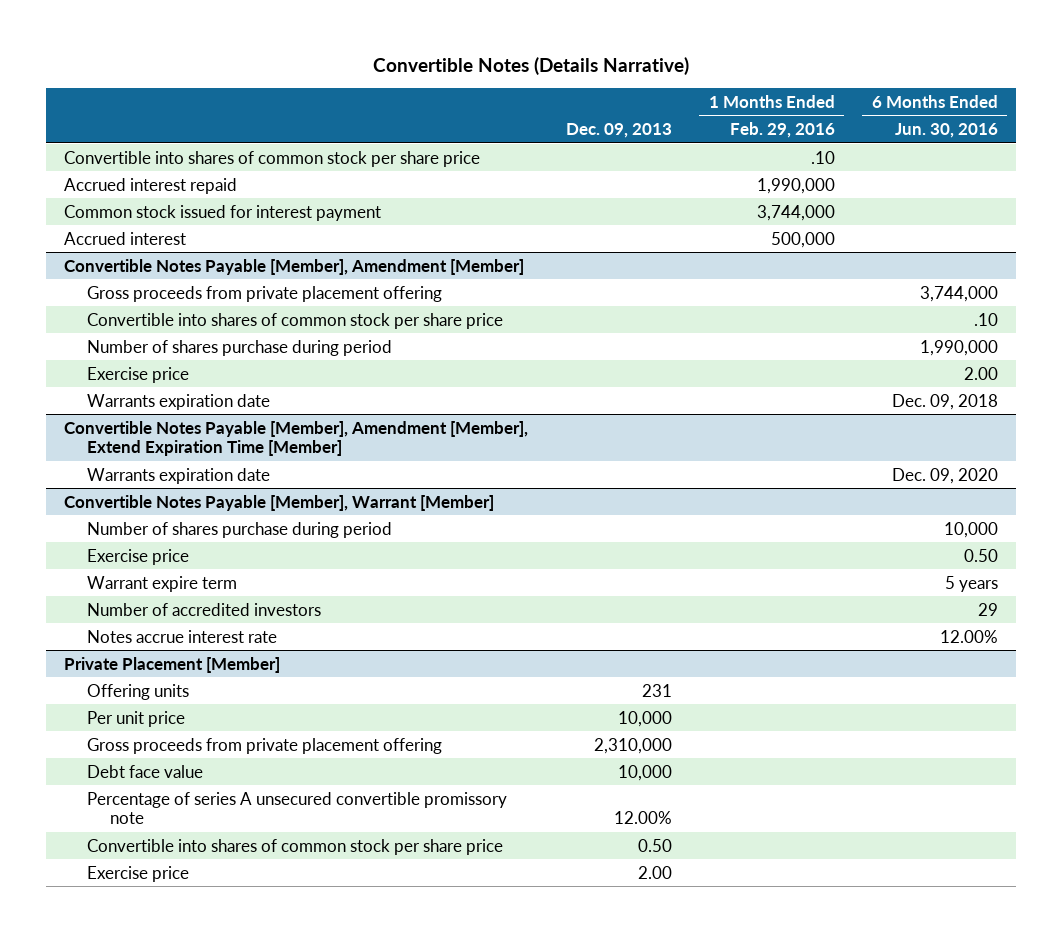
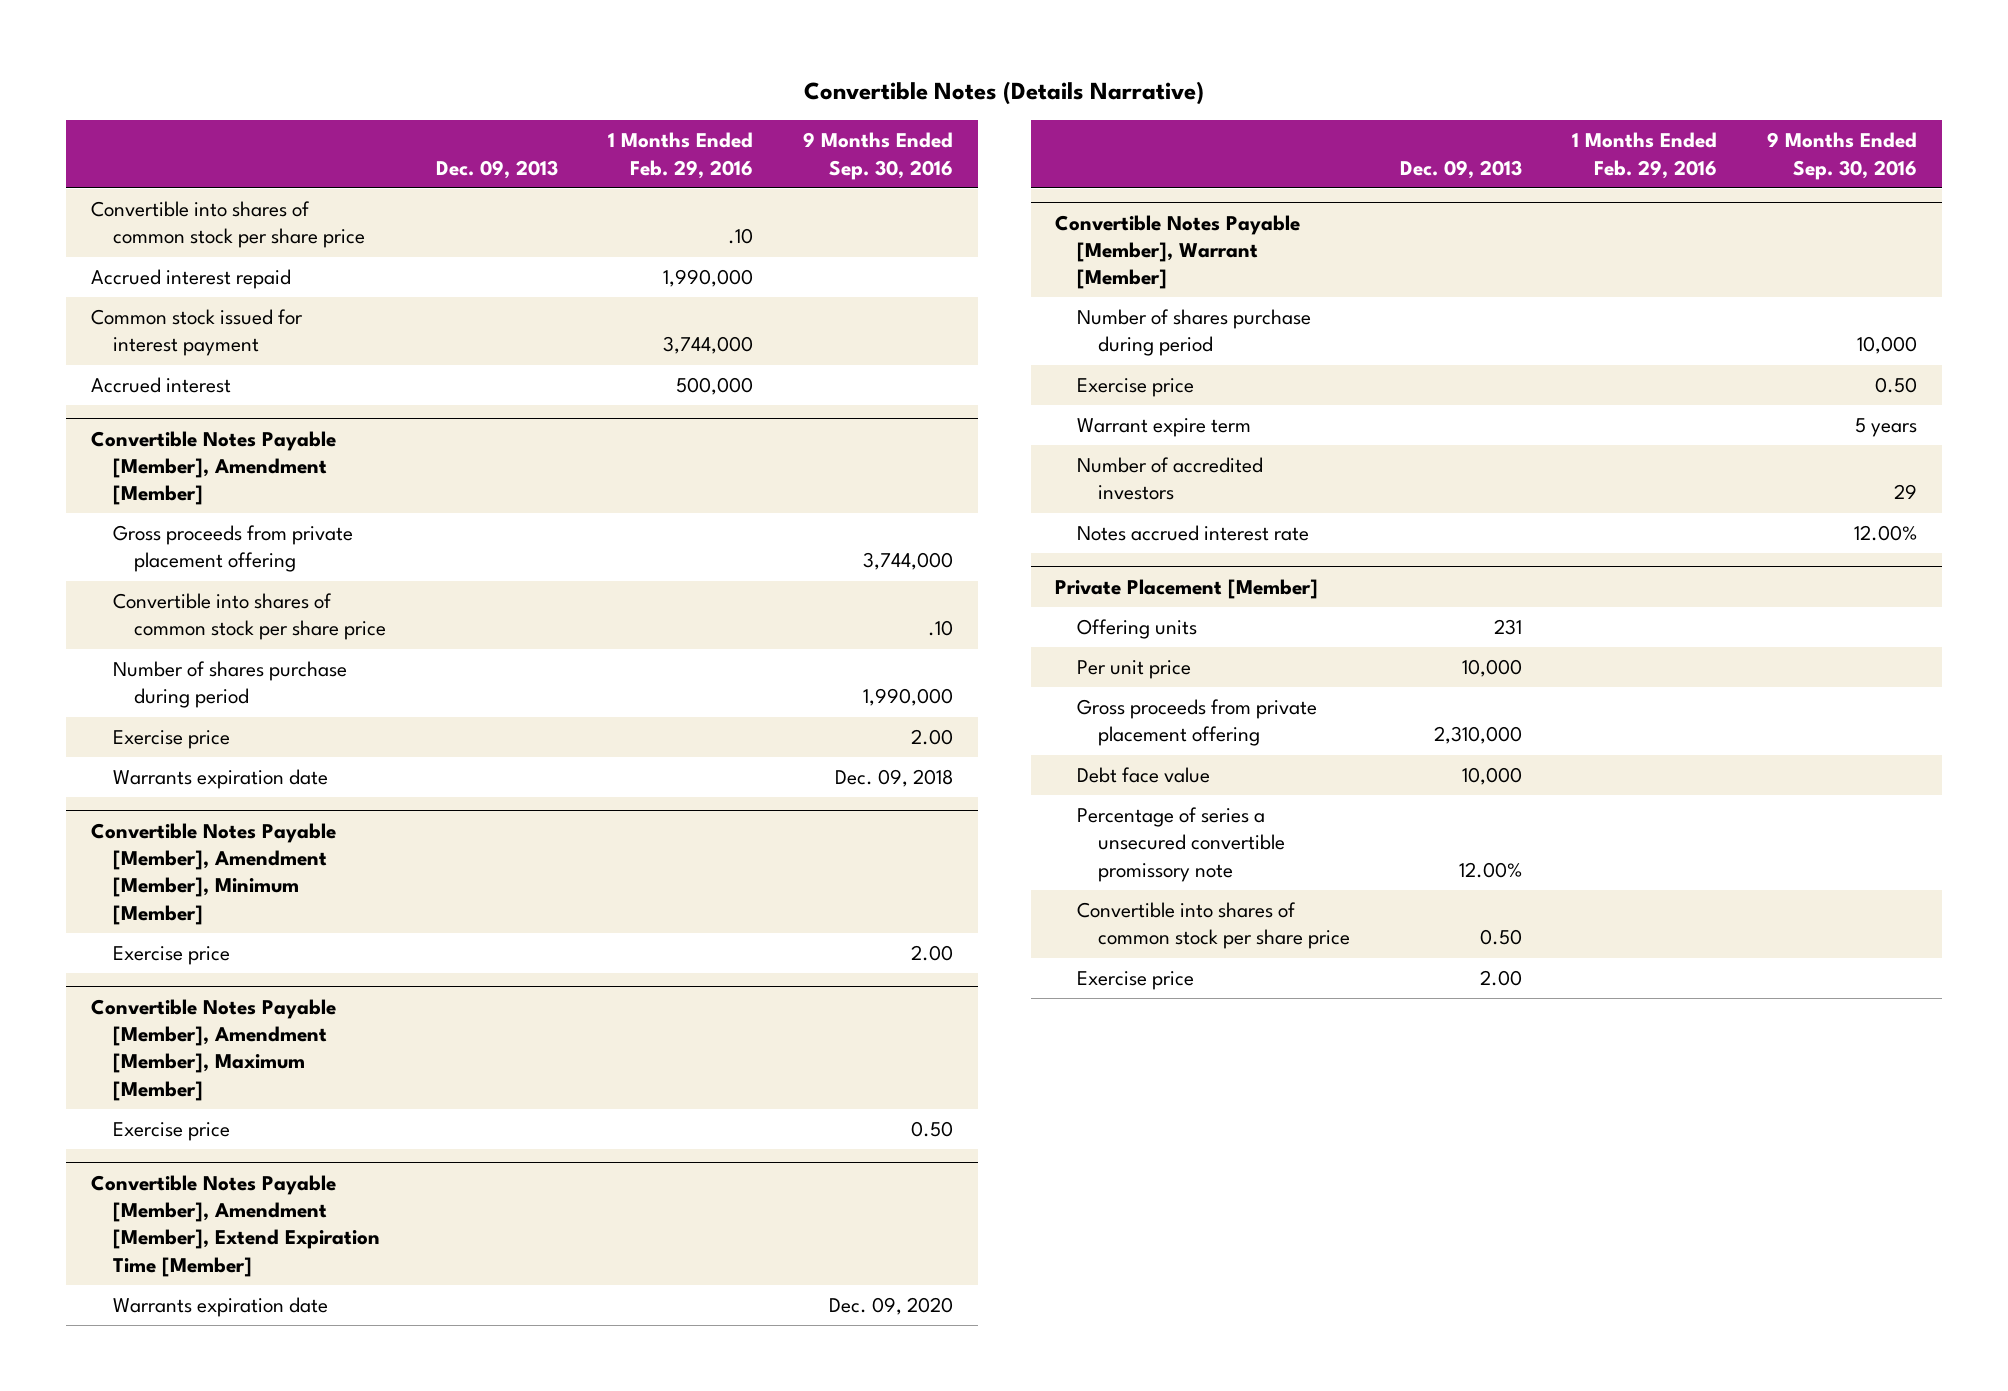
- | Dec. 09, 2013 | 1 Months Ended Feb. 29, 2016 | 6 Months Ended Jun. 30, 2016
+ | Dec. 09, 2013 | 1 Months Ended Feb. 29, 2016 | 9 Months Ended Sep. 30, 2016
+ Convertible Notes Payable [Member], Amendment [Member], Minimum [Member]
+ Exercise price | | | 2.00
+ Convertible Notes Payable [Member], Amendment [Member], Maximum [Member]
+ Exercise price | | | 0.50
@ Convertible Notes Payable [Member], Warrant [Member]
- Notes accrue interest rate | | | 12.00%
+ Notes accrued interest rate | | | 12.00%
@ Private Placement [Member]
- Percentage of series A unsecured convertible promissory note | 12.00% | |
+ Percentage of series a unsecured convertible promissory note | 12.00% | |

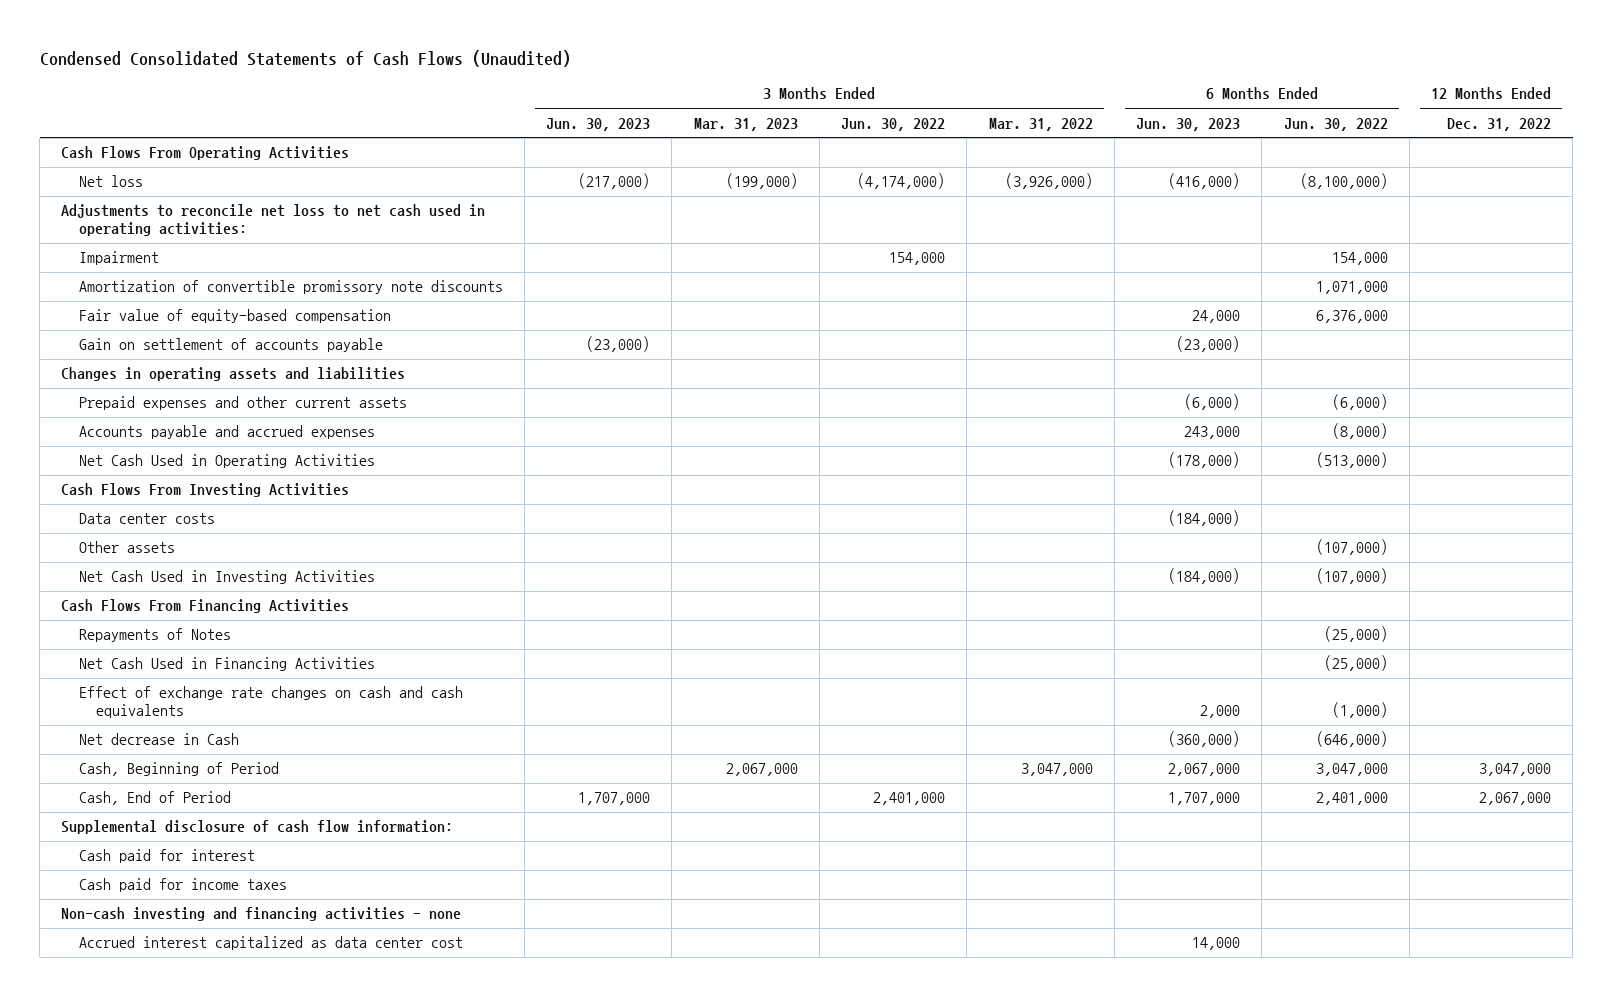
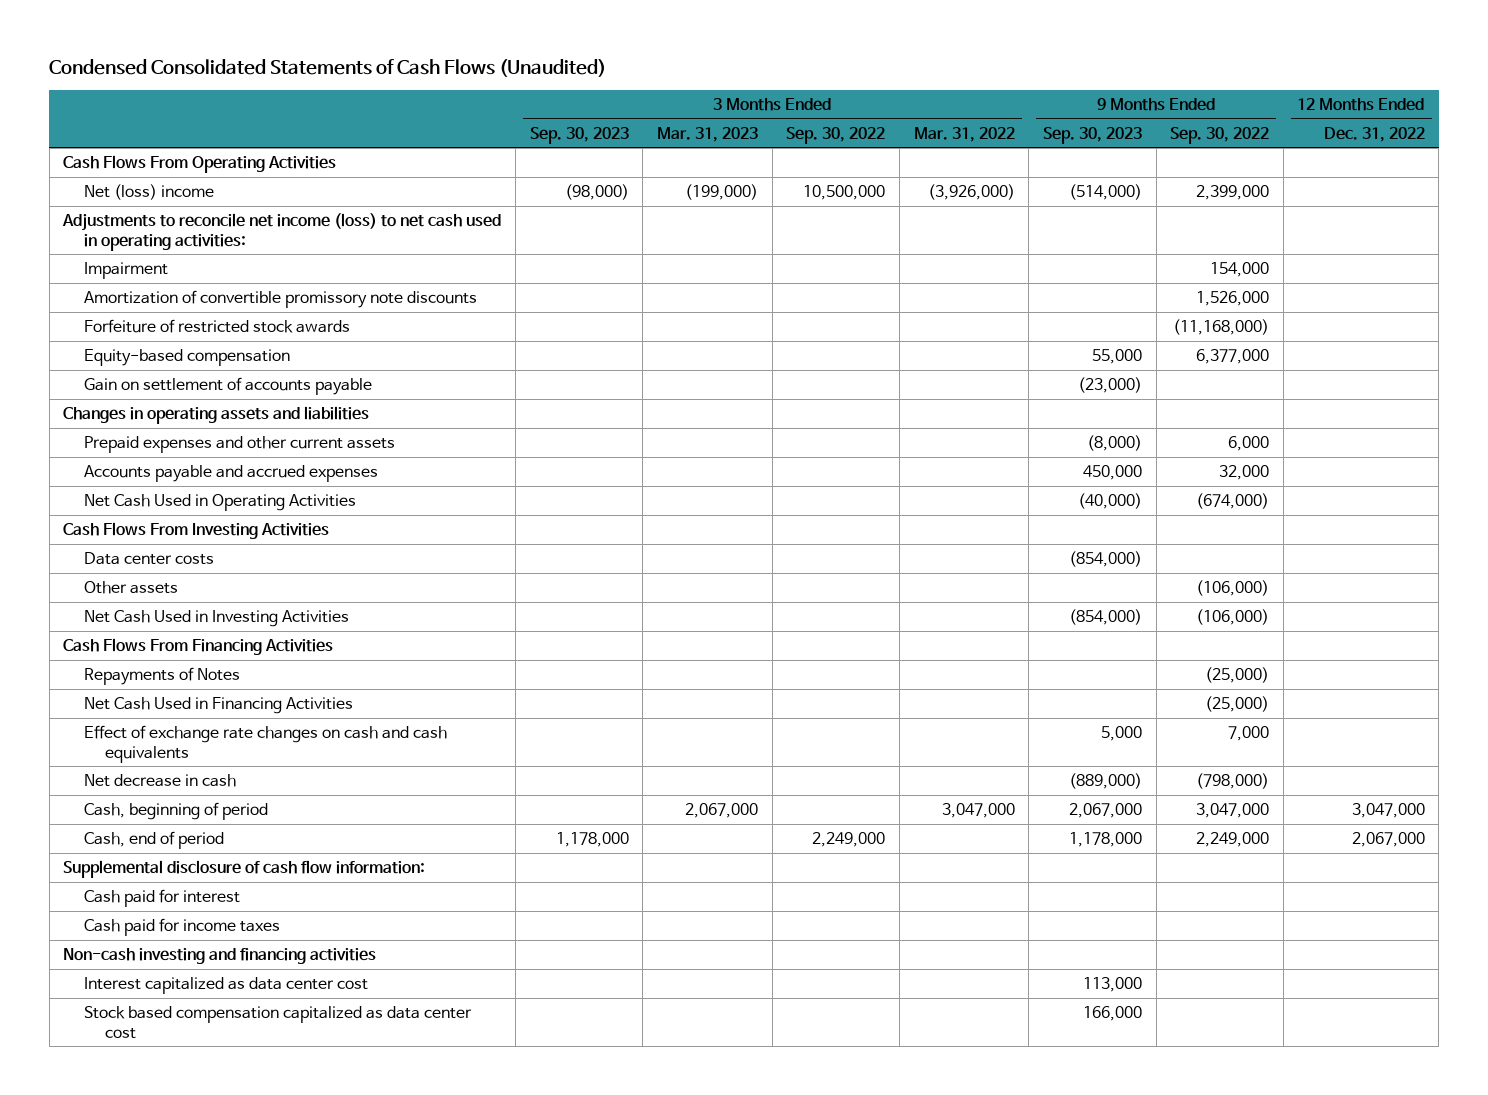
- | 3 Months Ended Jun. 30, 2023 | 3 Months Ended Mar. 31, 2023 | 3 Months Ended Jun. 30, 2022 | 3 Months Ended Mar. 31, 2022 | 6 Months Ended Jun. 30, 2023 | 6 Months Ended Jun. 30, 2022 | 12 Months Ended Dec. 31, 2022
+ | 3 Months Ended Sep. 30, 2023 | 3 Months Ended Mar. 31, 2023 | 3 Months Ended Sep. 30, 2022 | 3 Months Ended Mar. 31, 2022 | 9 Months Ended Sep. 30, 2023 | 9 Months Ended Sep. 30, 2022 | 12 Months Ended Dec. 31, 2022
- Net loss | (217,000) | (199,000) | (4,174,000) | (3,926,000) | (416,000) | (8,100,000) |
- Adjustments to reconcile net loss to net cash used in operating activities:
+ Net (loss) income | (98,000) | (199,000) | 10,500,000 | (3,926,000) | (514,000) | 2,399,000 |
+ Adjustments to reconcile net income (loss) to net cash used in operating activities:
- Fair value of equity-based compensation | | | | | 24,000 | 6,376,000 |
+ Forfeiture of restricted stock awards | | | | | | (11,168,000) |
+ Equity-based compensation | | | | | 55,000 | 6,377,000 |
- Net decrease in Cash | | | | | (360,000) | (646,000) |
- Cash, Beginning of Period | | 2,067,000 | | 3,047,000 | 2,067,000 | 3,047,000 | 3,047,000
- Cash, End of Period | 1,707,000 | | 2,401,000 | | 1,707,000 | 2,401,000 | 2,067,000
+ Net decrease in cash | | | | | (889,000) | (798,000) |
+ Cash, beginning of period | | 2,067,000 | | 3,047,000 | 2,067,000 | 3,047,000 | 3,047,000
+ Cash, end of period | 1,178,000 | | 2,249,000 | | 1,178,000 | 2,249,000 | 2,067,000
- Non-cash investing and financing activities - none
- Accrued interest capitalized as data center cost | | | | | 14,000 | |
+ Non-cash investing and financing activities
+ Interest capitalized as data center cost | | | | | 113,000 | |
+ Stock based compensation capitalized as data center cost | | | | | 166,000 | |

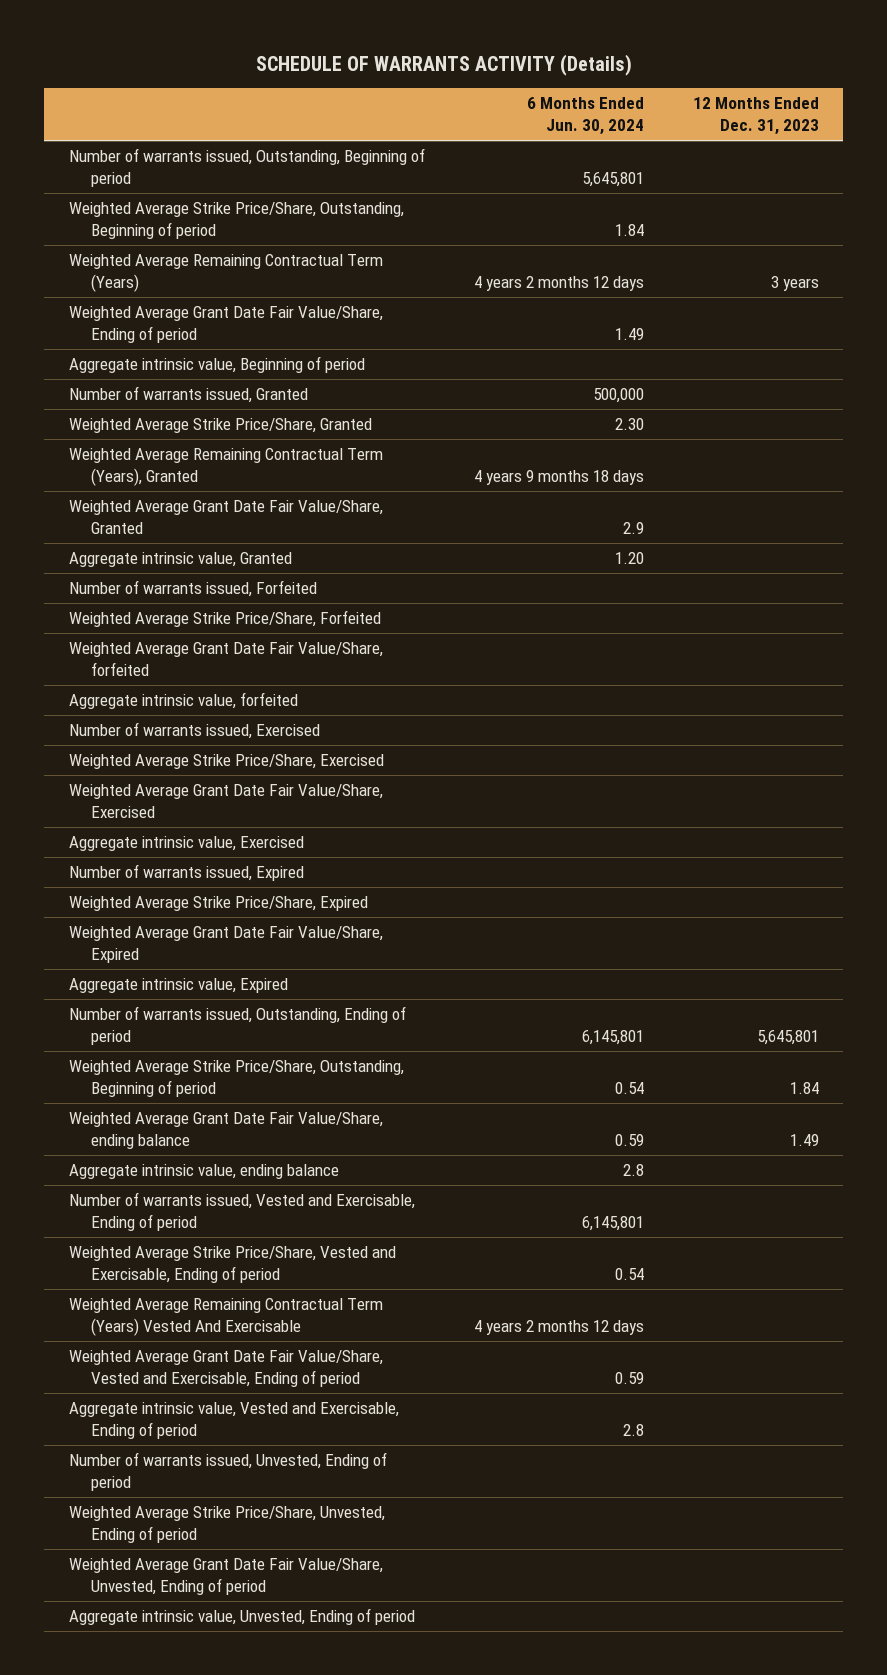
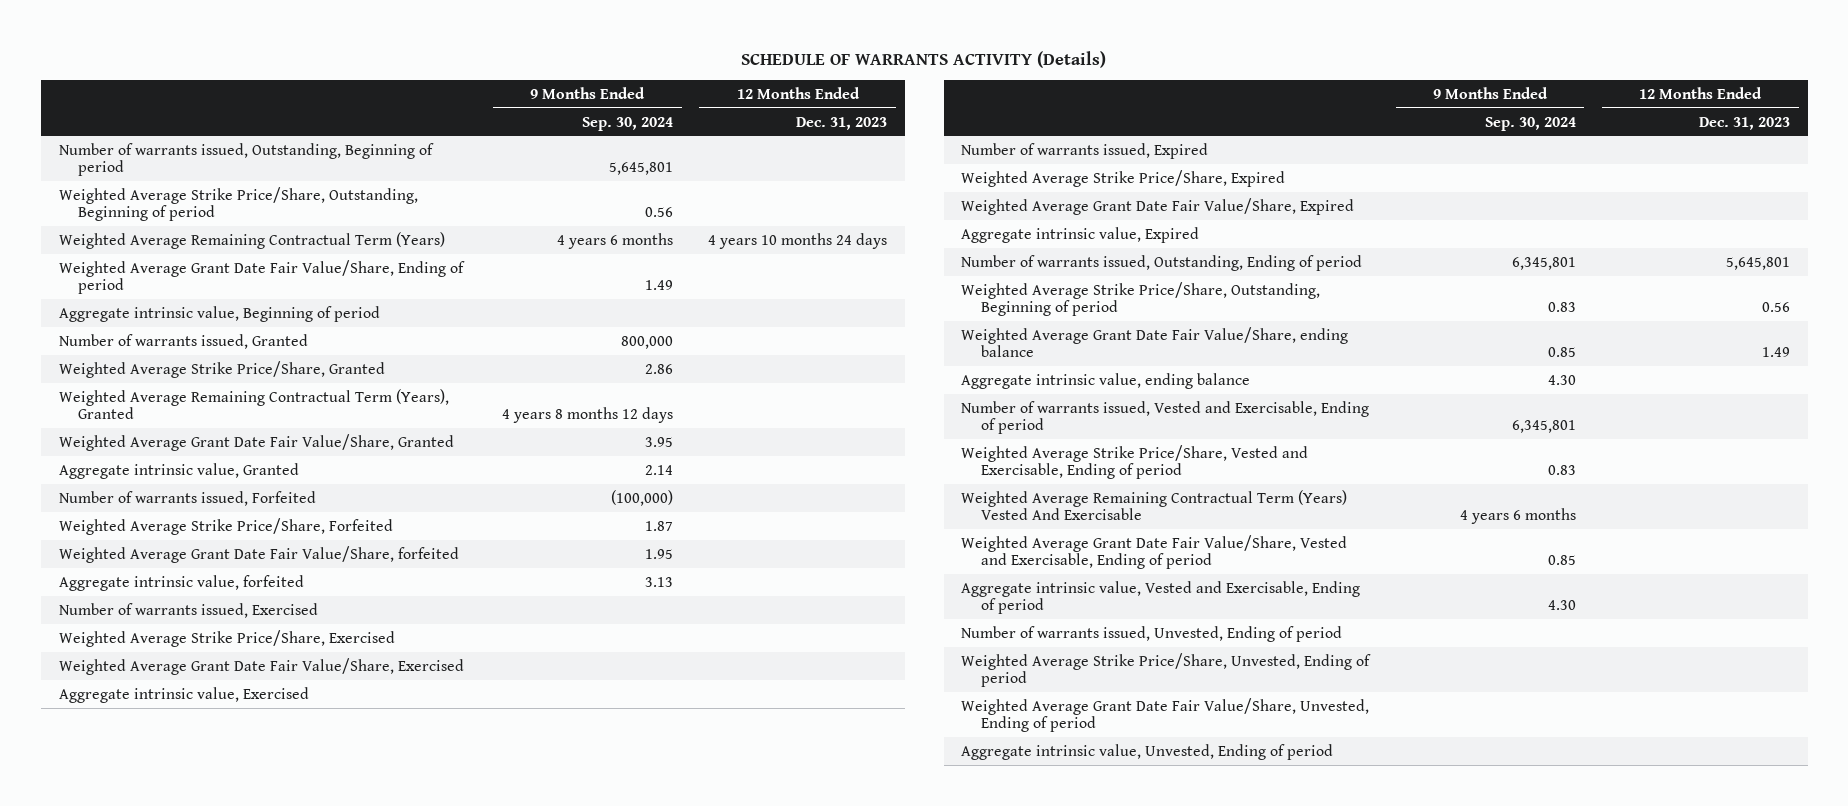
- | 6 Months Ended Jun. 30, 2024 | 12 Months Ended Dec. 31, 2023
+ | 9 Months Ended Sep. 30, 2024 | 12 Months Ended Dec. 31, 2023
- Weighted Average Remaining Contractual Term (Years) | 4 years 2 months 12 days | 3 years
+ Weighted Average Remaining Contractual Term (Years) | 4 years 6 months | 4 years 10 months 24 days
- Weighted Average Strike Price/Share, Outstanding, Beginning of period | 0.54 | 1.84
+ Weighted Average Strike Price/Share, Outstanding, Beginning of period | 0.83 | 0.56

